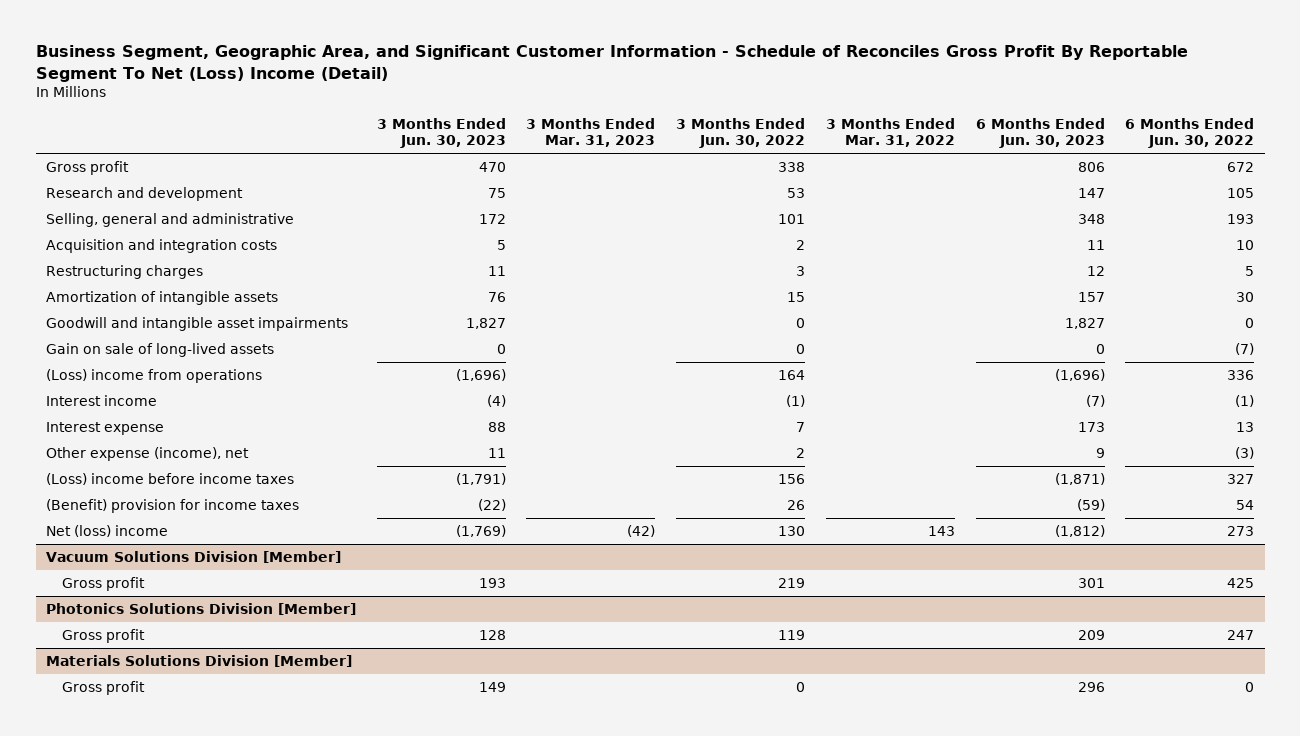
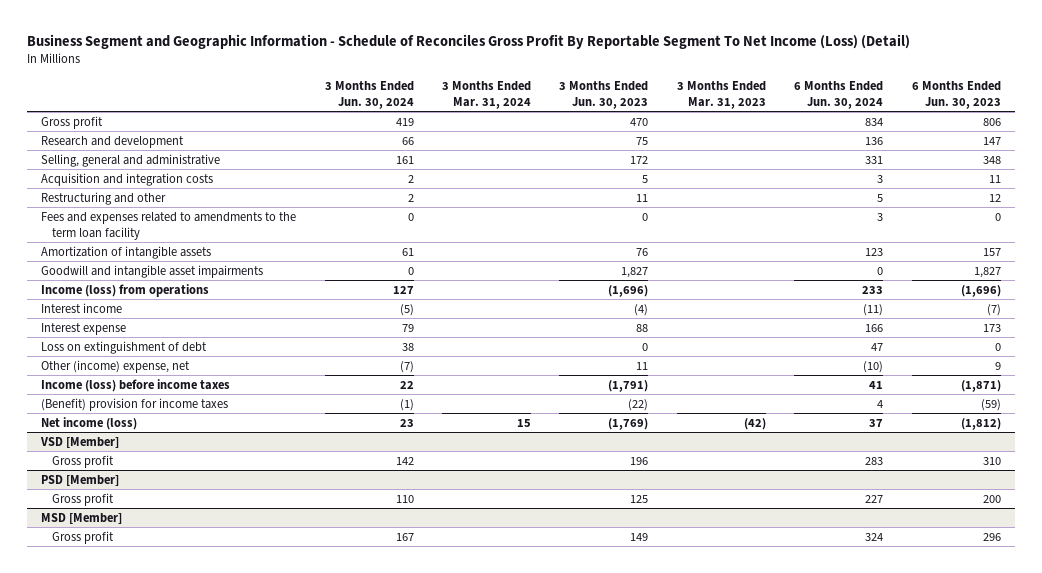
- Business Segment, Geographic Area, and Significant Customer Information - Schedule of Reconciles Gross Profit By Reportable Segment To Net (Loss) Income (Detail)
+ Business Segment and Geographic Information - Schedule of Reconciles Gross Profit By Reportable Segment To Net Income (Loss) (Detail)
- | 3 Months Ended Jun. 30, 2023 | 3 Months Ended Mar. 31, 2023 | 3 Months Ended Jun. 30, 2022 | 3 Months Ended Mar. 31, 2022 | 6 Months Ended Jun. 30, 2023 | 6 Months Ended Jun. 30, 2022
+ | 3 Months Ended Jun. 30, 2024 | 3 Months Ended Mar. 31, 2024 | 3 Months Ended Jun. 30, 2023 | 3 Months Ended Mar. 31, 2023 | 6 Months Ended Jun. 30, 2024 | 6 Months Ended Jun. 30, 2023
- Restructuring charges | 11 | | 3 | | 12 | 5
+ Restructuring and other | 2 | | 11 | | 5 | 12
+ Fees and expenses related to amendments to the term loan facility | 0 | | 0 | | 3 | 0
- Gain on sale of long-lived assets | 0 | | 0 | | 0 | (7)
- (Loss) income from operations | (1,696) | | 164 | | (1,696) | 336
+ Income (loss) from operations | 127 | | (1,696) | | 233 | (1,696)
- Other expense (income), net | 11 | | 2 | | 9 | (3)
- (Loss) income before income taxes | (1,791) | | 156 | | (1,871) | 327
+ Loss on extinguishment of debt | 38 | | 0 | | 47 | 0
+ Other (income) expense, net | (7) | | 11 | | (10) | 9
+ Income (loss) before income taxes | 22 | | (1,791) | | 41 | (1,871)
- Net (loss) income | (1,769) | (42) | 130 | 143 | (1,812) | 273
- Vacuum Solutions Division [Member]
- Gross profit | 193 | | 219 | | 301 | 425
- Photonics Solutions Division [Member]
- Gross profit | 128 | | 119 | | 209 | 247
- Materials Solutions Division [Member]
+ Net income (loss) | 23 | 15 | (1,769) | (42) | 37 | (1,812)
+ VSD [Member]
+ Gross profit | 142 | | 196 | | 283 | 310
+ PSD [Member]
+ Gross profit | 110 | | 125 | | 227 | 200
+ MSD [Member]

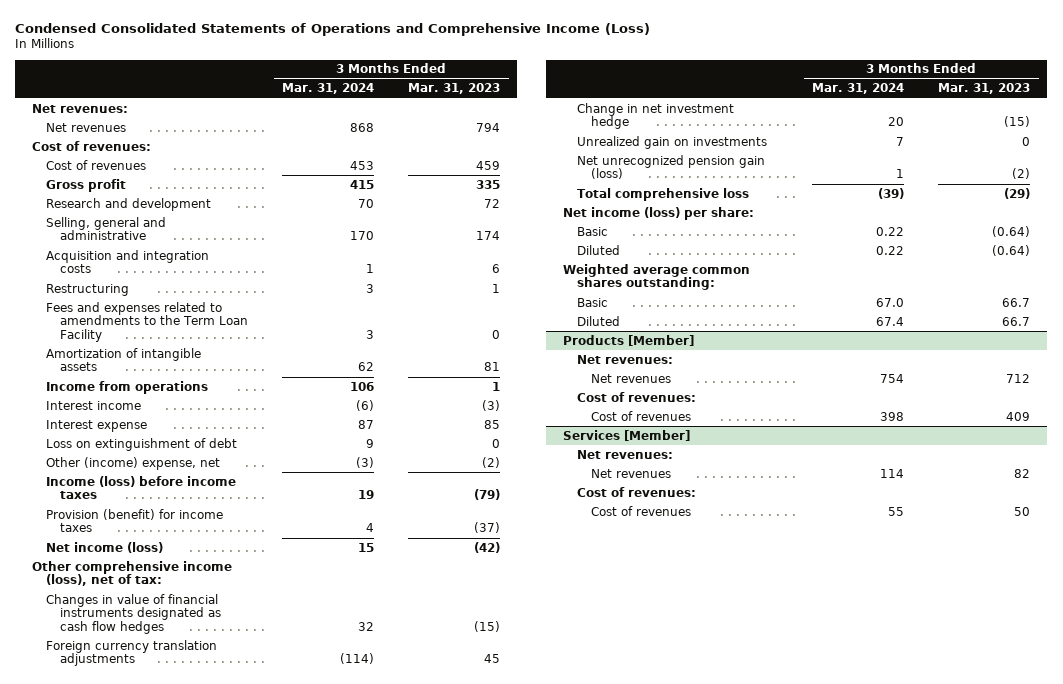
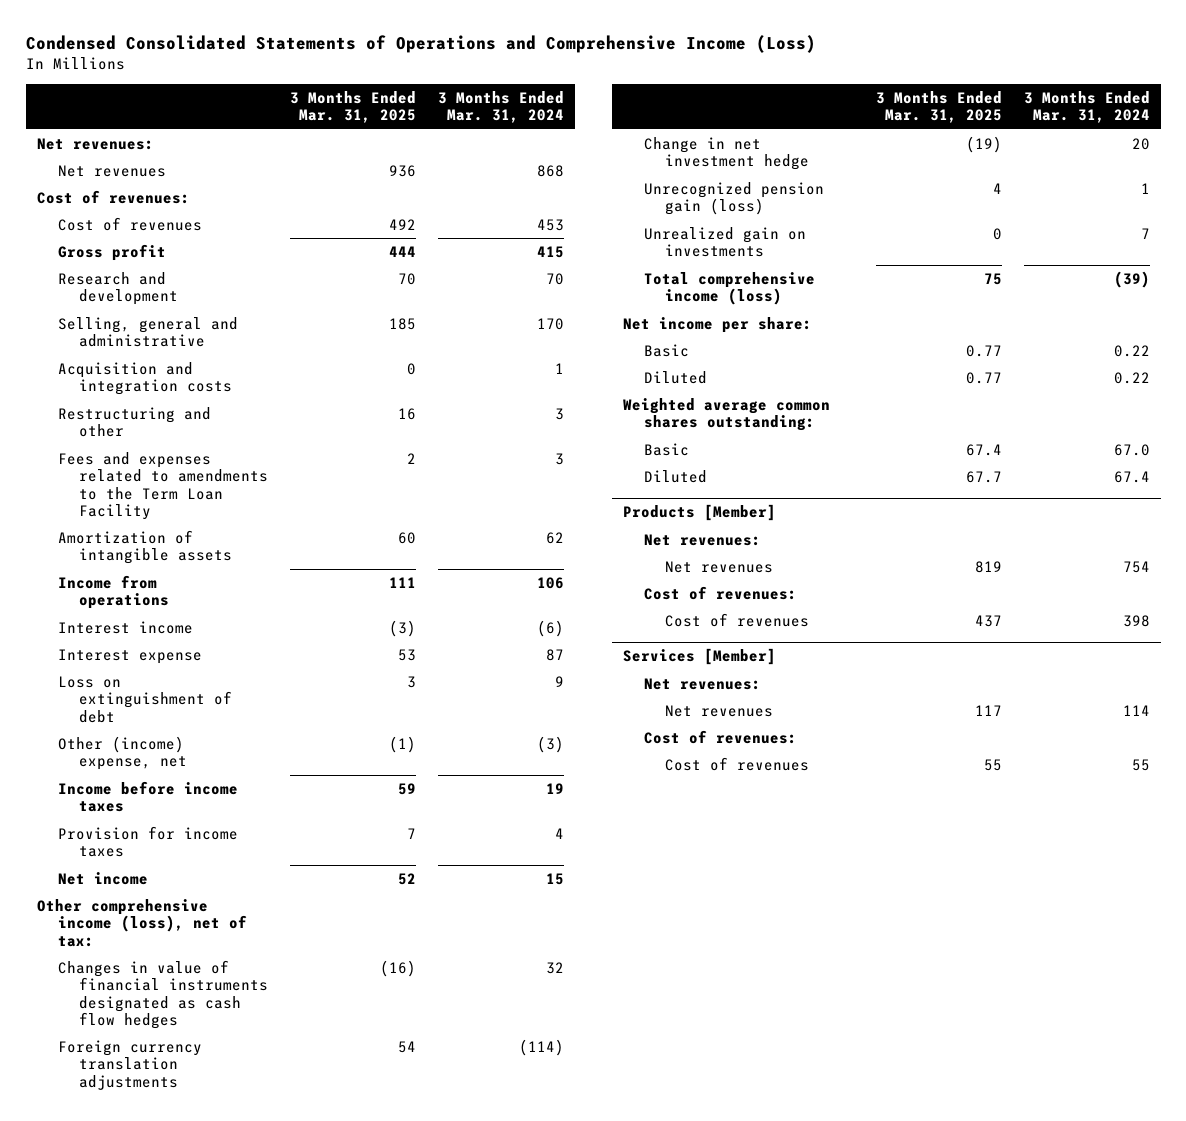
- | 3 Months Ended Mar. 31, 2024 | 3 Months Ended Mar. 31, 2023
+ | 3 Months Ended Mar. 31, 2025 | 3 Months Ended Mar. 31, 2024
- Restructuring | 3 | 1
+ Restructuring and other | 16 | 3
- Income (loss) before income taxes | 19 | (79)
- Provision (benefit) for income taxes | 4 | (37)
- Net income (loss) | 15 | (42)
+ Income before income taxes | 59 | 19
+ Provision for income taxes | 7 | 4
+ Net income | 52 | 15
+ Unrecognized pension gain (loss) | 4 | 1
- Net unrecognized pension gain (loss) | 1 | (2)
- Total comprehensive loss | (39) | (29)
- Net income (loss) per share:
+ Total comprehensive income (loss) | 75 | (39)
+ Net income per share:

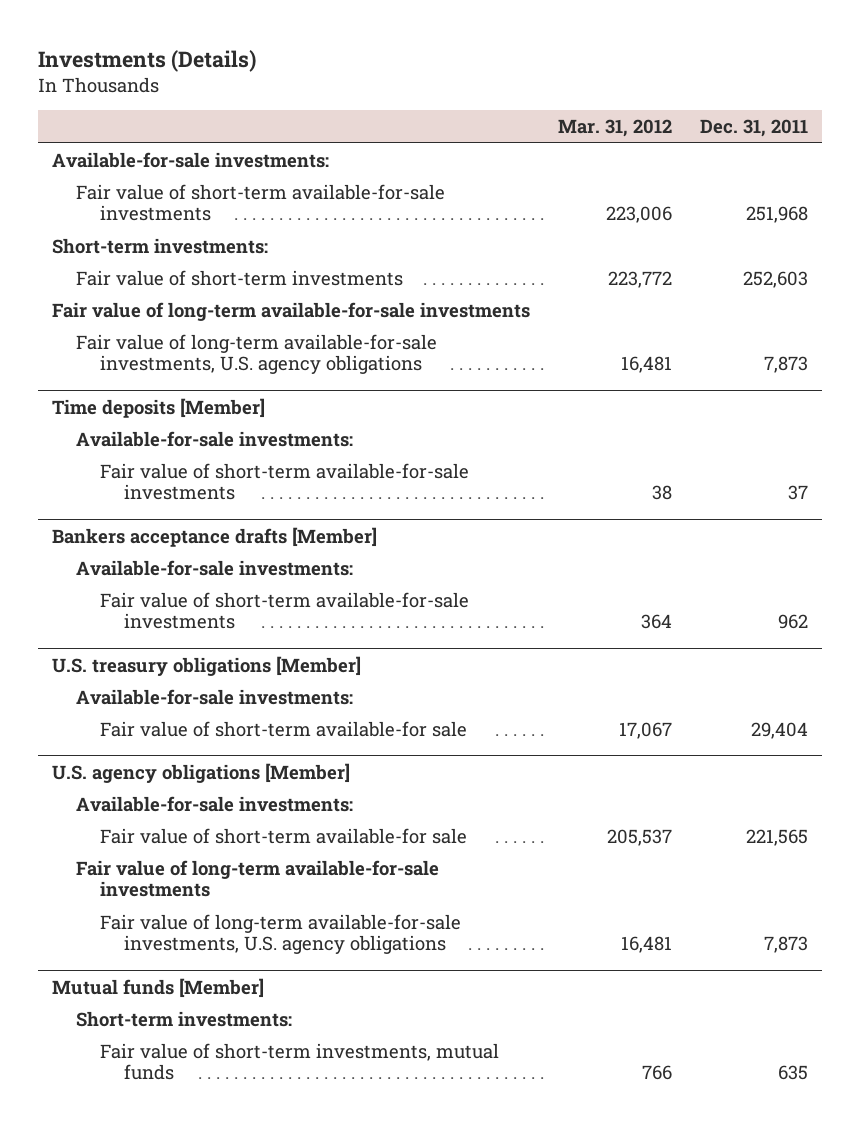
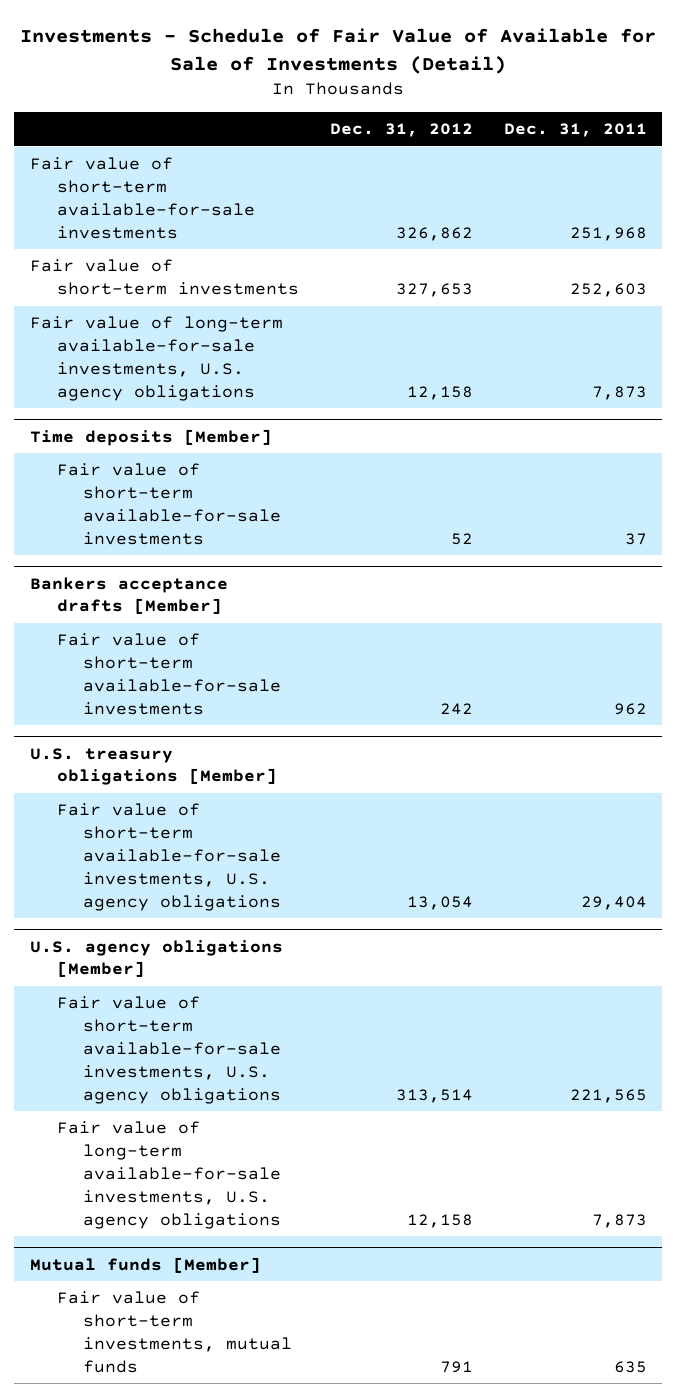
- Investments (Details)
+ Investments - Schedule of Fair Value of Available for Sale of Investments (Detail)
- | Mar. 31, 2012 | Dec. 31, 2011
+ | Dec. 31, 2012 | Dec. 31, 2011
- Available-for-sale investments:
- Short-term investments:
- Fair value of long-term available-for-sale investments
@ Time deposits [Member]
- Available-for-sale investments:
@ Bankers acceptance drafts [Member]
- Available-for-sale investments:
@ U.S. treasury obligations [Member]
- Available-for-sale investments:
- Fair value of short-term available-for sale | 17,067 | 29,404
+ Fair value of short-term available-for-sale investments, U.S. agency obligations | 13,054 | 29,404
@ U.S. agency obligations [Member]
- Available-for-sale investments:
- Fair value of short-term available-for sale | 205,537 | 221,565
- Fair value of long-term available-for-sale investments
+ Fair value of short-term available-for-sale investments, U.S. agency obligations | 313,514 | 221,565
@ Mutual funds [Member]
- Short-term investments:

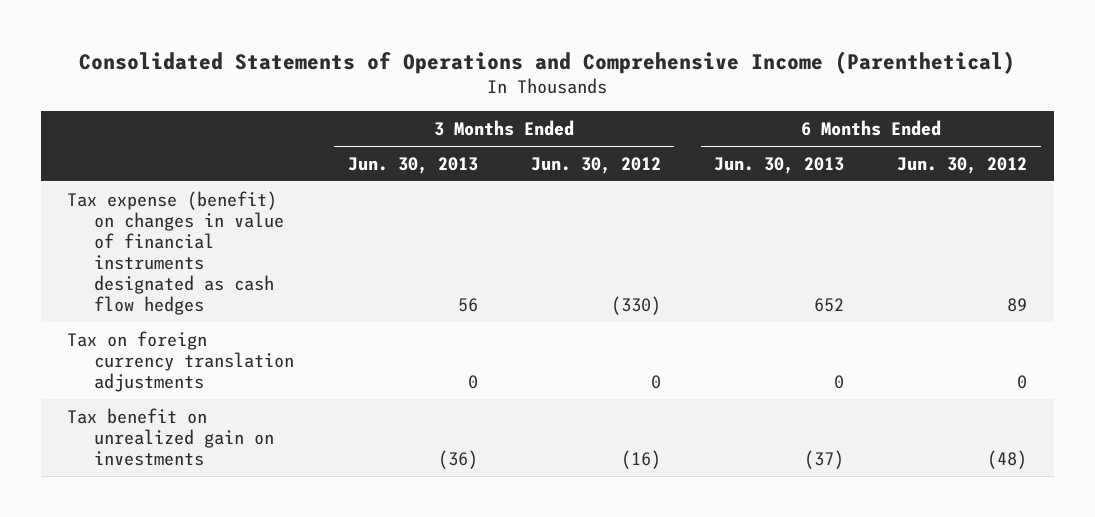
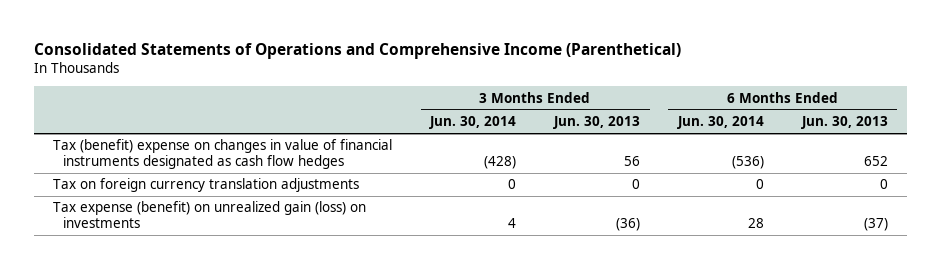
- | 3 Months Ended Jun. 30, 2013 | 3 Months Ended Jun. 30, 2012 | 6 Months Ended Jun. 30, 2013 | 6 Months Ended Jun. 30, 2012
+ | 3 Months Ended Jun. 30, 2014 | 3 Months Ended Jun. 30, 2013 | 6 Months Ended Jun. 30, 2014 | 6 Months Ended Jun. 30, 2013
- Tax expense (benefit) on changes in value of financial instruments designated as cash flow hedges | 56 | (330) | 652 | 89
+ Tax (benefit) expense on changes in value of financial instruments designated as cash flow hedges | (428) | 56 | (536) | 652
- Tax benefit on unrealized gain on investments | (36) | (16) | (37) | (48)
+ Tax expense (benefit) on unrealized gain (loss) on investments | 4 | (36) | 28 | (37)

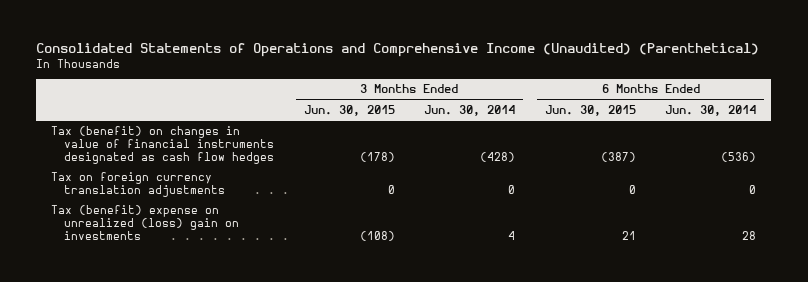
- Consolidated Statements of Operations and Comprehensive Income (Parenthetical)
+ Consolidated Statements of Operations and Comprehensive Income (Unaudited) (Parenthetical)
- | 3 Months Ended Jun. 30, 2014 | 3 Months Ended Jun. 30, 2013 | 6 Months Ended Jun. 30, 2014 | 6 Months Ended Jun. 30, 2013
+ | 3 Months Ended Jun. 30, 2015 | 3 Months Ended Jun. 30, 2014 | 6 Months Ended Jun. 30, 2015 | 6 Months Ended Jun. 30, 2014
- Tax (benefit) expense on changes in value of financial instruments designated as cash flow hedges | (428) | 56 | (536) | 652
+ Tax (benefit) on changes in value of financial instruments designated as cash flow hedges | (178) | (428) | (387) | (536)
- Tax expense (benefit) on unrealized gain (loss) on investments | 4 | (36) | 28 | (37)
+ Tax (benefit) expense on unrealized (loss) gain on investments | (108) | 4 | 21 | 28

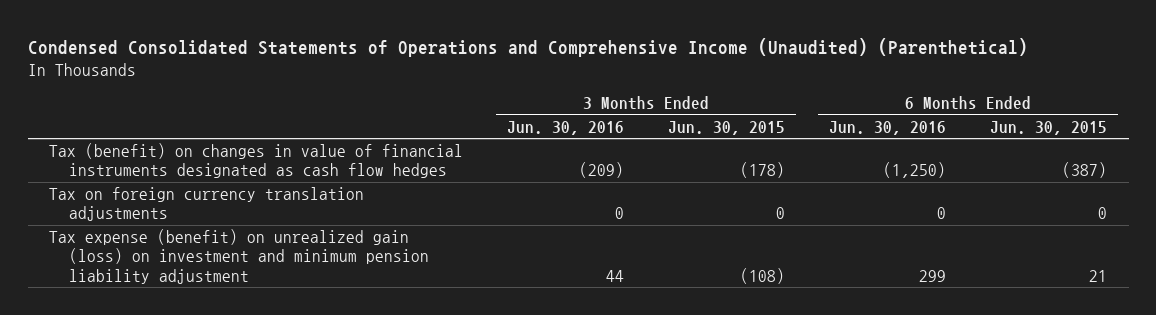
- Consolidated Statements of Operations and Comprehensive Income (Unaudited) (Parenthetical)
+ Condensed Consolidated Statements of Operations and Comprehensive Income (Unaudited) (Parenthetical)
- | 3 Months Ended Jun. 30, 2015 | 3 Months Ended Jun. 30, 2014 | 6 Months Ended Jun. 30, 2015 | 6 Months Ended Jun. 30, 2014
+ | 3 Months Ended Jun. 30, 2016 | 3 Months Ended Jun. 30, 2015 | 6 Months Ended Jun. 30, 2016 | 6 Months Ended Jun. 30, 2015
- Tax (benefit) expense on unrealized (loss) gain on investments | (108) | 4 | 21 | 28
+ Tax expense (benefit) on unrealized gain (loss) on investment and minimum pension liability adjustment | 44 | (108) | 299 | 21

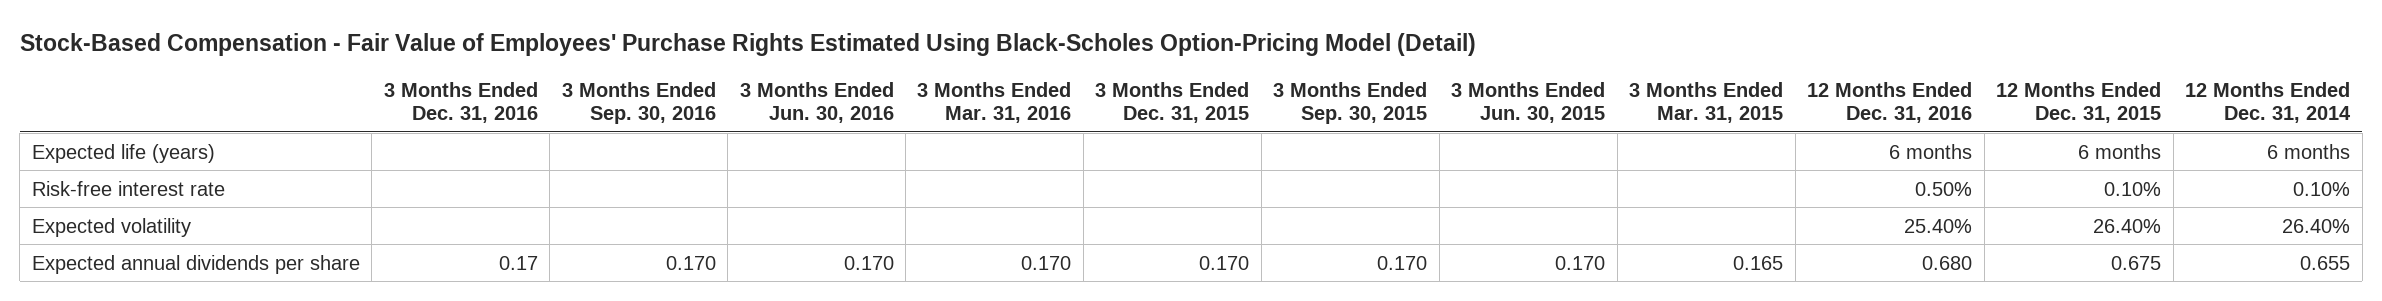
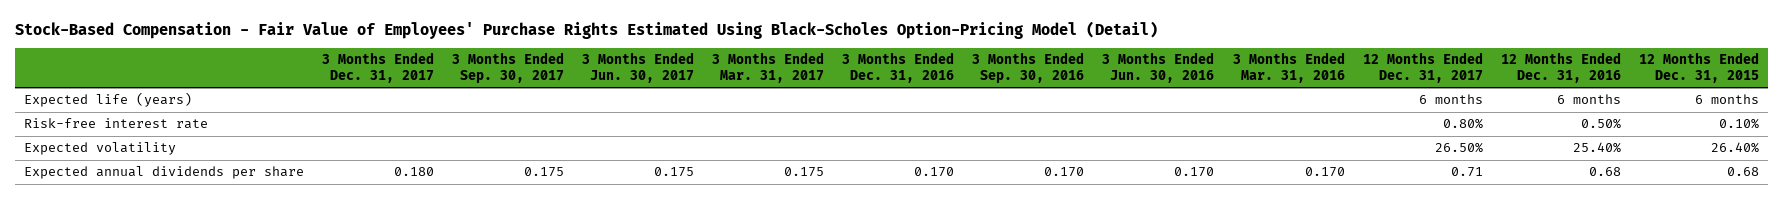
- | 3 Months Ended Dec. 31, 2016 | 3 Months Ended Sep. 30, 2016 | 3 Months Ended Jun. 30, 2016 | 3 Months Ended Mar. 31, 2016 | 3 Months Ended Dec. 31, 2015 | 3 Months Ended Sep. 30, 2015 | 3 Months Ended Jun. 30, 2015 | 3 Months Ended Mar. 31, 2015 | 12 Months Ended Dec. 31, 2016 | 12 Months Ended Dec. 31, 2015 | 12 Months Ended Dec. 31, 2014
+ | 3 Months Ended Dec. 31, 2017 | 3 Months Ended Sep. 30, 2017 | 3 Months Ended Jun. 30, 2017 | 3 Months Ended Mar. 31, 2017 | 3 Months Ended Dec. 31, 2016 | 3 Months Ended Sep. 30, 2016 | 3 Months Ended Jun. 30, 2016 | 3 Months Ended Mar. 31, 2016 | 12 Months Ended Dec. 31, 2017 | 12 Months Ended Dec. 31, 2016 | 12 Months Ended Dec. 31, 2015
- Expected annual dividends per share | 0.17 | 0.170 | 0.170 | 0.170 | 0.170 | 0.170 | 0.170 | 0.165 | 0.680 | 0.675 | 0.655
+ Expected annual dividends per share | 0.180 | 0.175 | 0.175 | 0.175 | 0.170 | 0.170 | 0.170 | 0.170 | 0.71 | 0.68 | 0.68

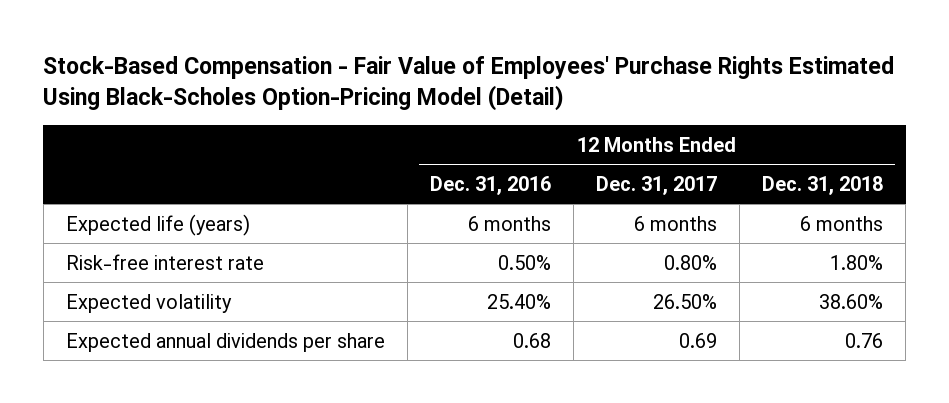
- | 3 Months Ended Dec. 31, 2017 | 3 Months Ended Sep. 30, 2017 | 3 Months Ended Jun. 30, 2017 | 3 Months Ended Mar. 31, 2017 | 3 Months Ended Dec. 31, 2016 | 3 Months Ended Sep. 30, 2016 | 3 Months Ended Jun. 30, 2016 | 3 Months Ended Mar. 31, 2016 | 12 Months Ended Dec. 31, 2017 | 12 Months Ended Dec. 31, 2016 | 12 Months Ended Dec. 31, 2015
+ | 12 Months Ended Dec. 31, 2016 | 12 Months Ended Dec. 31, 2017 | 12 Months Ended Dec. 31, 2018
- Expected annual dividends per share | 0.180 | 0.175 | 0.175 | 0.175 | 0.170 | 0.170 | 0.170 | 0.170 | 0.71 | 0.68 | 0.68
+ Expected annual dividends per share | 0.68 | 0.69 | 0.76

